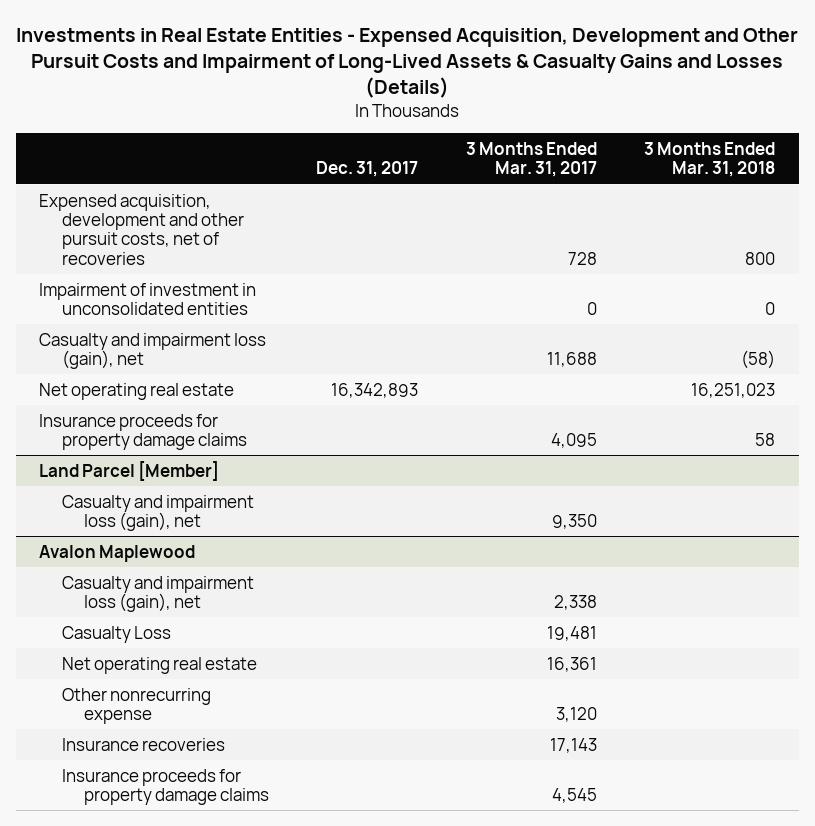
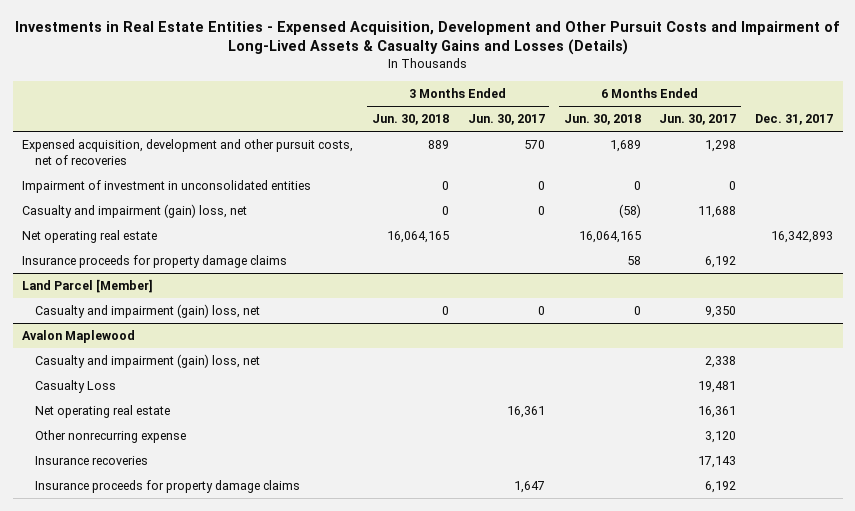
- | Dec. 31, 2017 | 3 Months Ended Mar. 31, 2017 | 3 Months Ended Mar. 31, 2018
+ | 3 Months Ended Jun. 30, 2018 | 3 Months Ended Jun. 30, 2017 | 6 Months Ended Jun. 30, 2018 | 6 Months Ended Jun. 30, 2017 | Dec. 31, 2017
- Casualty and impairment loss (gain), net | | 11,688 | (58)
+ Casualty and impairment (gain) loss, net | 0 | 0 | (58) | 11,688 |
@ Land Parcel [Member]
- Casualty and impairment loss (gain), net | | 9,350 |
+ Casualty and impairment (gain) loss, net | 0 | 0 | 0 | 9,350 |
@ Avalon Maplewood
- Casualty and impairment loss (gain), net | | 2,338 |
+ Casualty and impairment (gain) loss, net | | | | 2,338 |

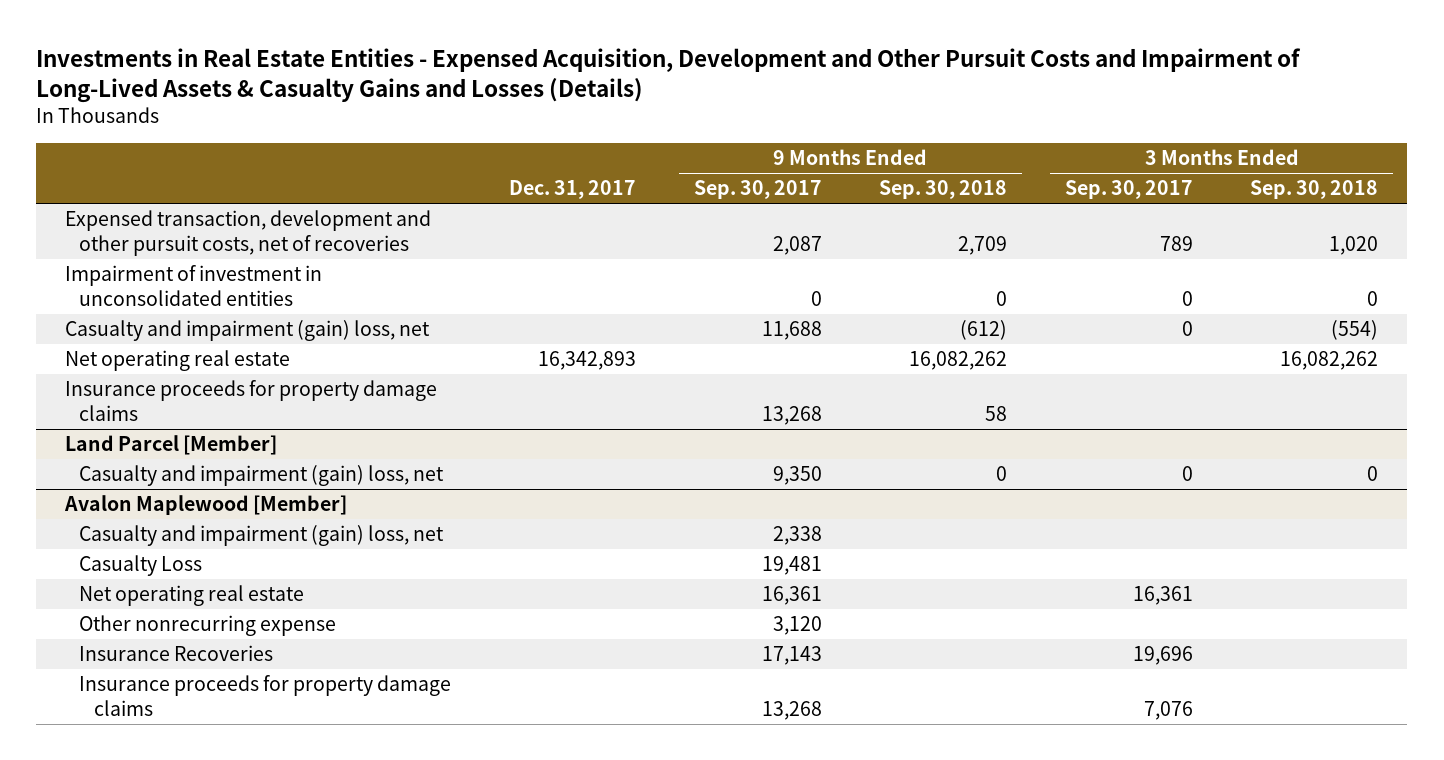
- | 3 Months Ended Jun. 30, 2018 | 3 Months Ended Jun. 30, 2017 | 6 Months Ended Jun. 30, 2018 | 6 Months Ended Jun. 30, 2017 | Dec. 31, 2017
+ | Dec. 31, 2017 | 9 Months Ended Sep. 30, 2017 | 9 Months Ended Sep. 30, 2018 | 3 Months Ended Sep. 30, 2017 | 3 Months Ended Sep. 30, 2018
- Expensed acquisition, development and other pursuit costs, net of recoveries | 889 | 570 | 1,689 | 1,298 |
+ Expensed transaction, development and other pursuit costs, net of recoveries | | 2,087 | 2,709 | 789 | 1,020
- Avalon Maplewood
+ Avalon Maplewood [Member]
- Insurance recoveries | | | | 17,143 |
+ Insurance Recoveries | | 17,143 | | 19,696 |

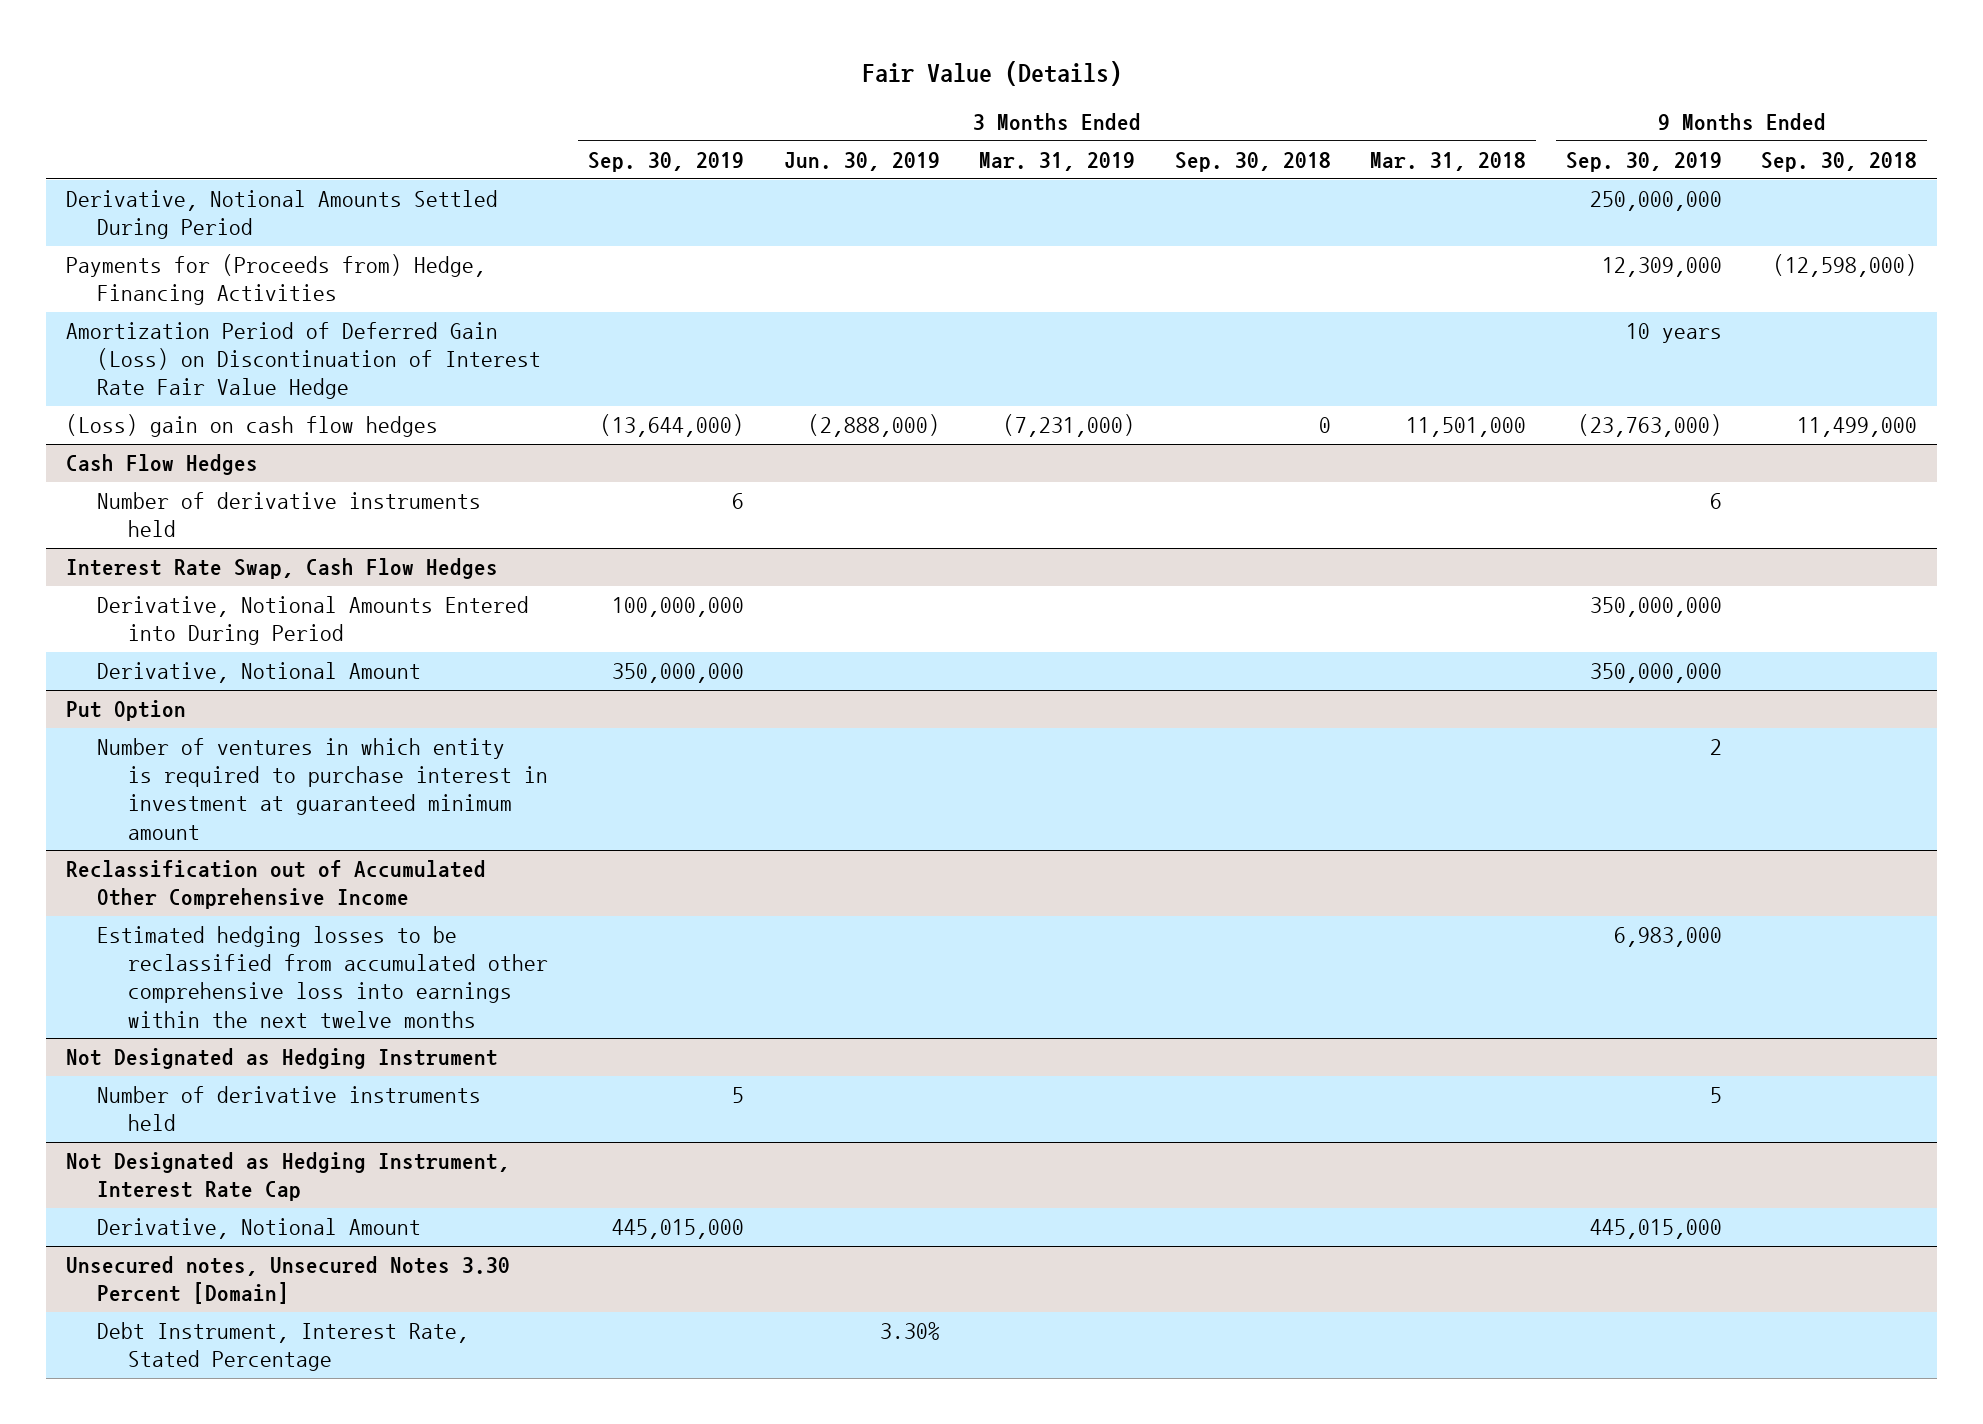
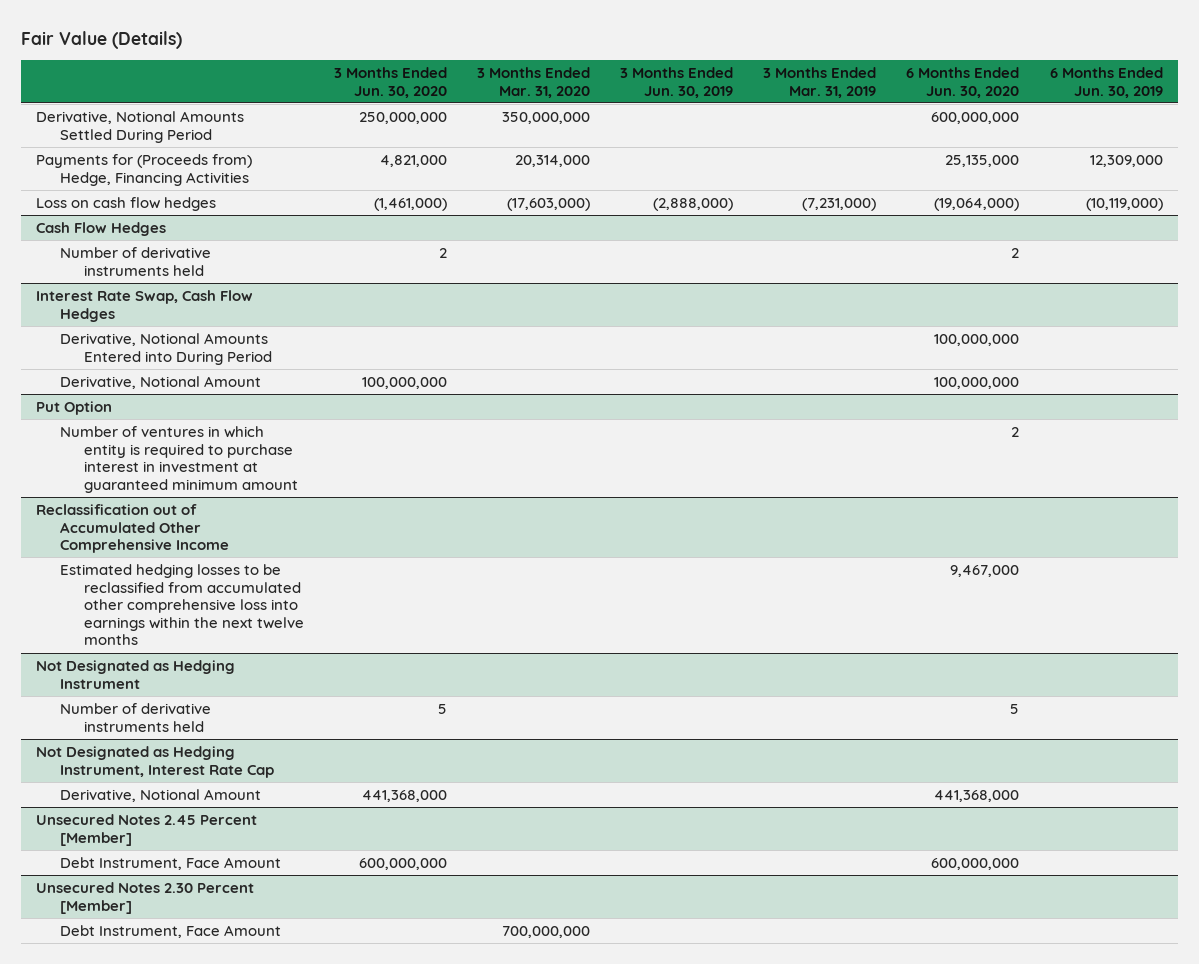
- | 3 Months Ended Sep. 30, 2019 | 3 Months Ended Jun. 30, 2019 | 3 Months Ended Mar. 31, 2019 | 3 Months Ended Sep. 30, 2018 | 3 Months Ended Mar. 31, 2018 | 9 Months Ended Sep. 30, 2019 | 9 Months Ended Sep. 30, 2018
+ | 3 Months Ended Jun. 30, 2020 | 3 Months Ended Mar. 31, 2020 | 3 Months Ended Jun. 30, 2019 | 3 Months Ended Mar. 31, 2019 | 6 Months Ended Jun. 30, 2020 | 6 Months Ended Jun. 30, 2019
- Amortization Period of Deferred Gain (Loss) on Discontinuation of Interest Rate Fair Value Hedge | | | | | | 10 years |
- (Loss) gain on cash flow hedges | (13,644,000) | (2,888,000) | (7,231,000) | 0 | 11,501,000 | (23,763,000) | 11,499,000
+ Loss on cash flow hedges | (1,461,000) | (17,603,000) | (2,888,000) | (7,231,000) | (19,064,000) | (10,119,000)
- Unsecured notes, Unsecured Notes 3.30 Percent [Domain]
- Debt Instrument, Interest Rate, Stated Percentage | | 3.30% | | | | |
+ Unsecured Notes 2.45 Percent [Member]
+ Debt Instrument, Face Amount | 600,000,000 | | | | 600,000,000 |
+ Unsecured Notes 2.30 Percent [Member]
+ Debt Instrument, Face Amount | | 700,000,000 | | | |

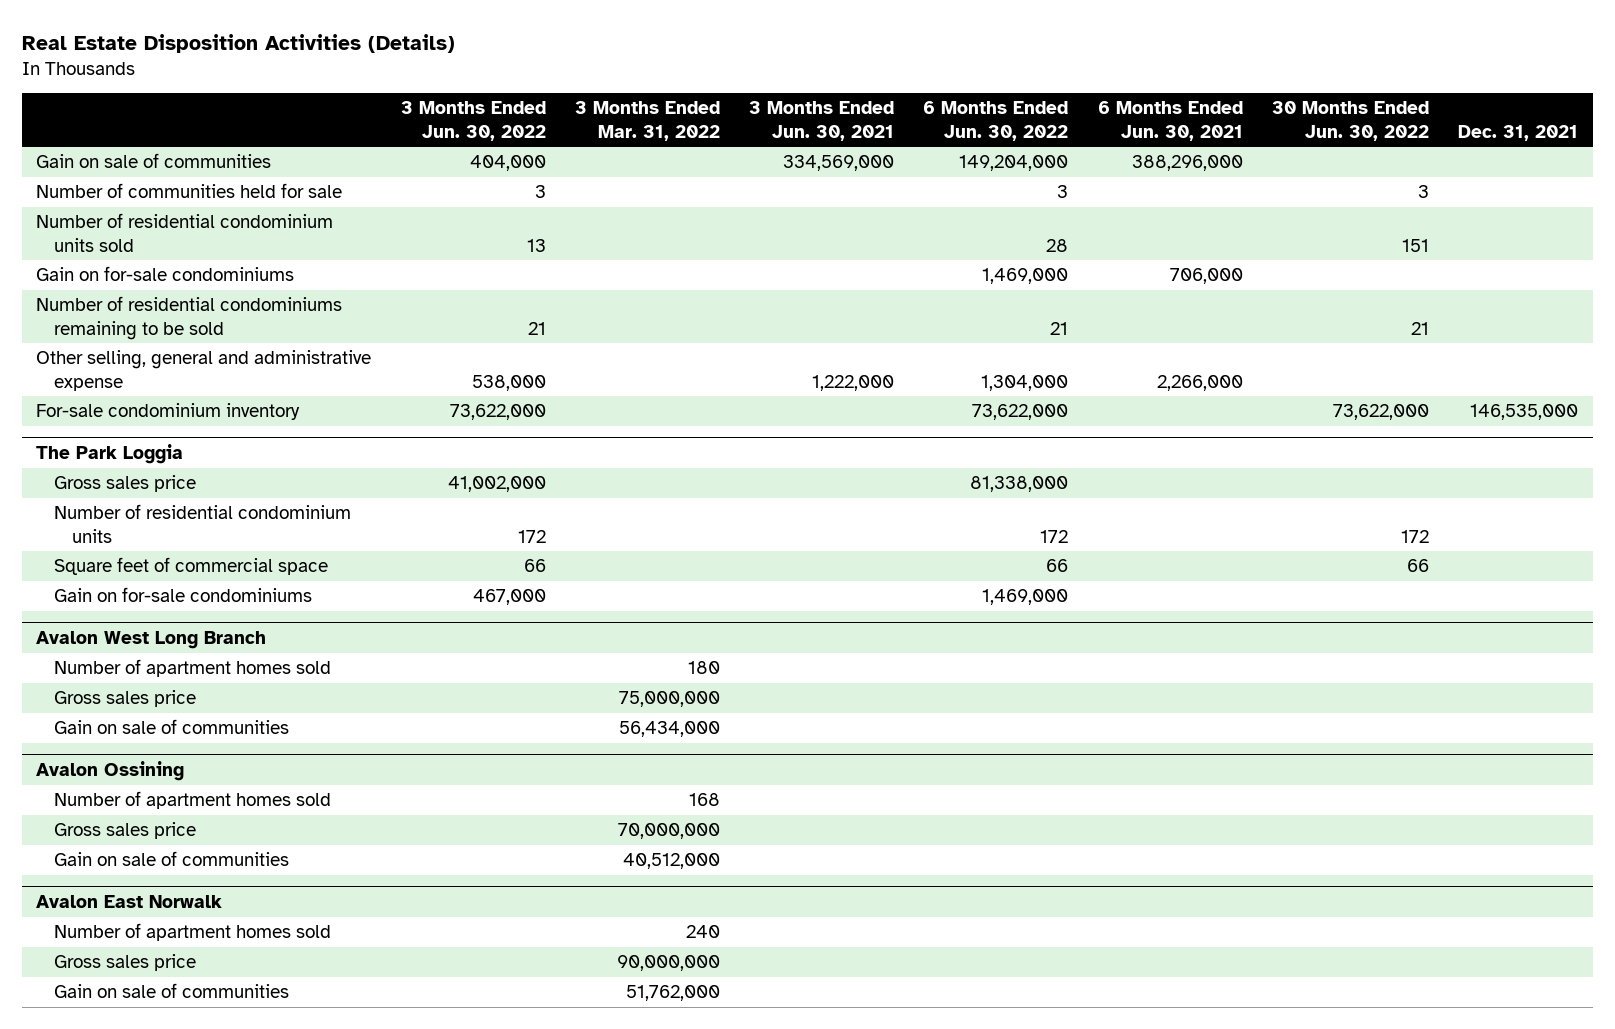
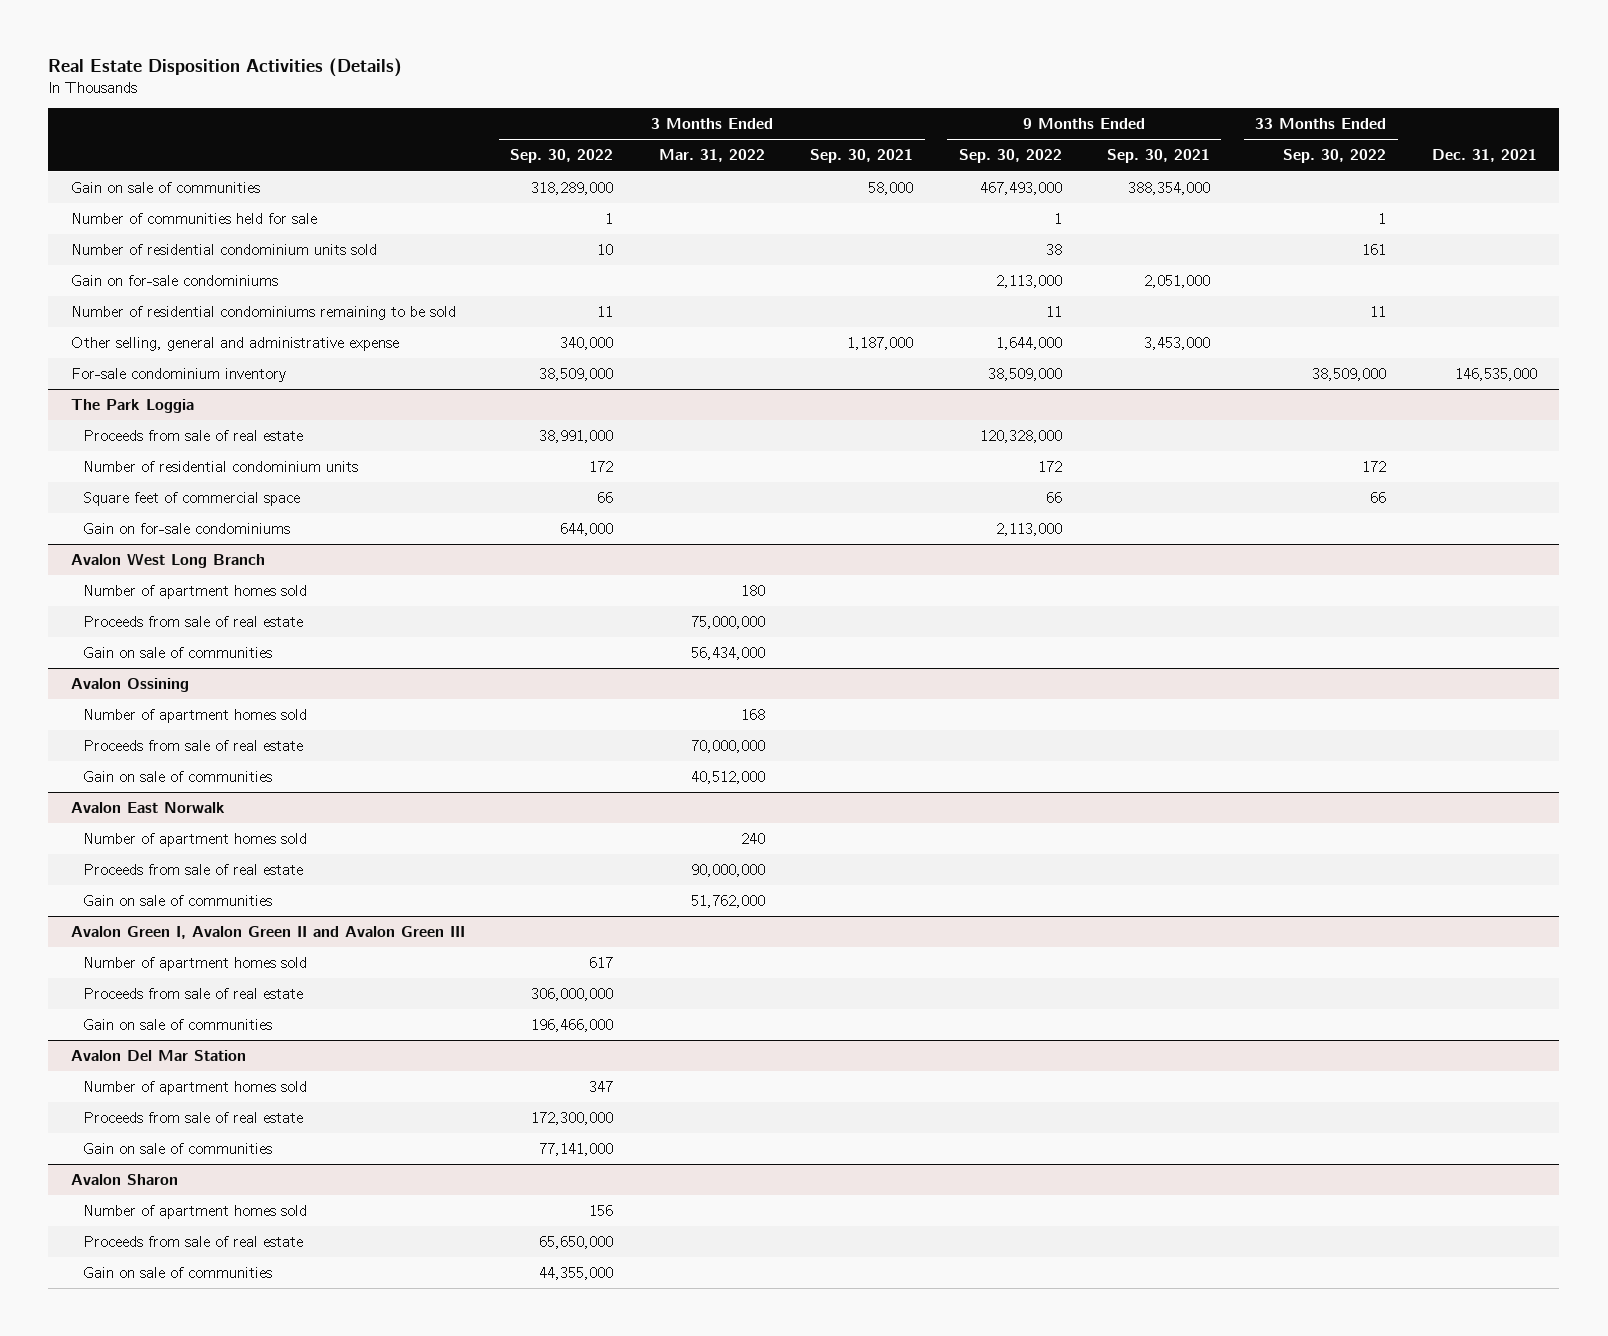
- | 3 Months Ended Jun. 30, 2022 | 3 Months Ended Mar. 31, 2022 | 3 Months Ended Jun. 30, 2021 | 6 Months Ended Jun. 30, 2022 | 6 Months Ended Jun. 30, 2021 | 30 Months Ended Jun. 30, 2022 | Dec. 31, 2021
+ | 3 Months Ended Sep. 30, 2022 | 3 Months Ended Mar. 31, 2022 | 3 Months Ended Sep. 30, 2021 | 9 Months Ended Sep. 30, 2022 | 9 Months Ended Sep. 30, 2021 | 33 Months Ended Sep. 30, 2022 | Dec. 31, 2021
@ The Park Loggia
- Gross sales price | 41,002,000 | | | 81,338,000 | | |
+ Proceeds from sale of real estate | 38,991,000 | | | 120,328,000 | | |
@ Avalon West Long Branch
- Gross sales price | | 75,000,000 | | | | |
+ Proceeds from sale of real estate | | 75,000,000 | | | | |
@ Avalon Ossining
- Gross sales price | | 70,000,000 | | | | |
+ Proceeds from sale of real estate | | 70,000,000 | | | | |
@ Avalon East Norwalk
- Gross sales price | | 90,000,000 | | | | |
+ Proceeds from sale of real estate | | 90,000,000 | | | | |
+ Avalon Green I, Avalon Green II and Avalon Green III
+ Number of apartment homes sold | 617 | | | | | |
+ Proceeds from sale of real estate | 306,000,000 | | | | | |
+ Gain on sale of communities | 196,466,000 | | | | | |
+ Avalon Del Mar Station
+ Number of apartment homes sold | 347 | | | | | |
+ Proceeds from sale of real estate | 172,300,000 | | | | | |
+ Gain on sale of communities | 77,141,000 | | | | | |
+ Avalon Sharon
+ Number of apartment homes sold | 156 | | | | | |
+ Proceeds from sale of real estate | 65,650,000 | | | | | |
+ Gain on sale of communities | 44,355,000 | | | | | |

